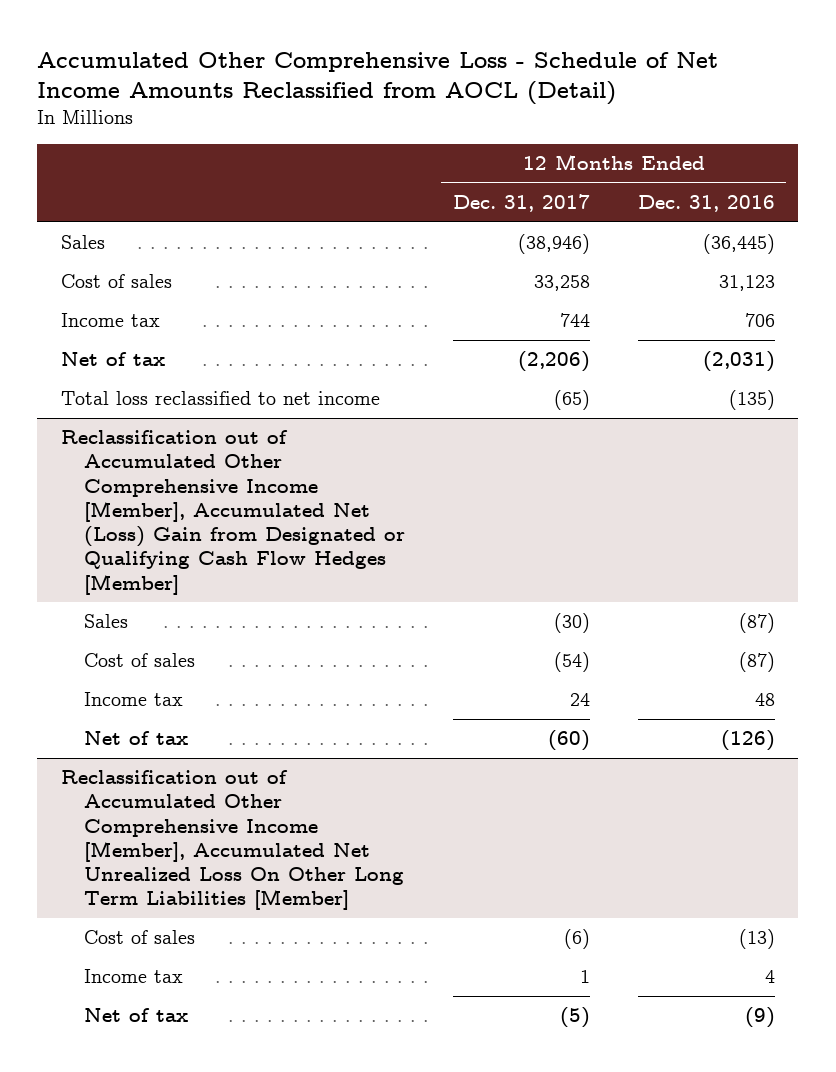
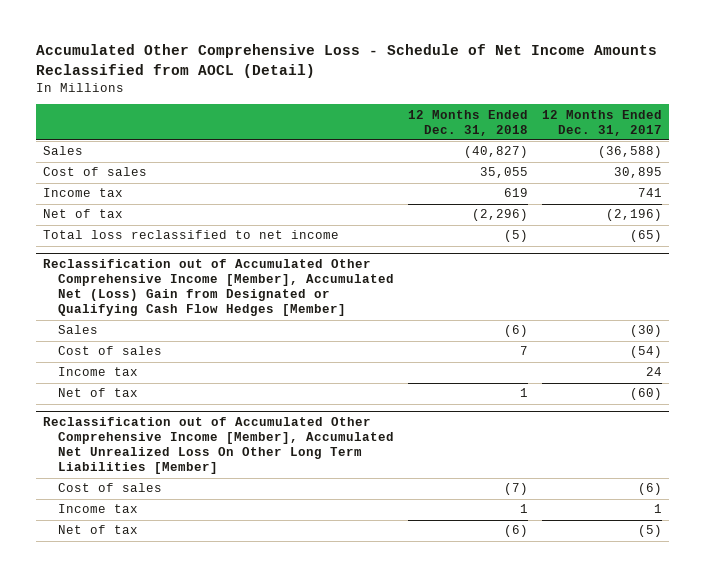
- | 12 Months Ended Dec. 31, 2017 | 12 Months Ended Dec. 31, 2016
+ | 12 Months Ended Dec. 31, 2018 | 12 Months Ended Dec. 31, 2017
- Sales | (38,946) | (36,445)
- Cost of sales | 33,258 | 31,123
- Income tax | 744 | 706
- Net of tax | (2,206) | (2,031)
+ Sales | (40,827) | (36,588)
+ Cost of sales | 35,055 | 30,895
+ Income tax | 619 | 741
+ Net of tax | (2,296) | (2,196)

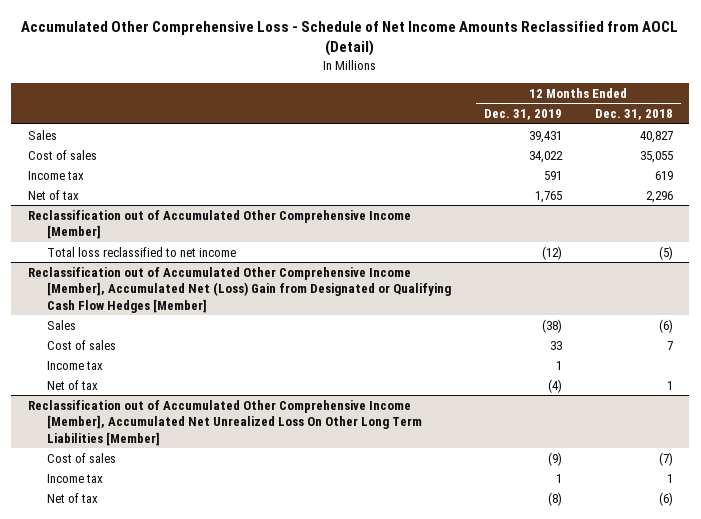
- | 12 Months Ended Dec. 31, 2018 | 12 Months Ended Dec. 31, 2017
+ | 12 Months Ended Dec. 31, 2019 | 12 Months Ended Dec. 31, 2018
- Sales | (40,827) | (36,588)
+ Sales | 39,431 | 40,827
- Net of tax | (2,296) | (2,196)
+ Net of tax | 1,765 | 2,296
+ Reclassification out of Accumulated Other Comprehensive Income [Member]

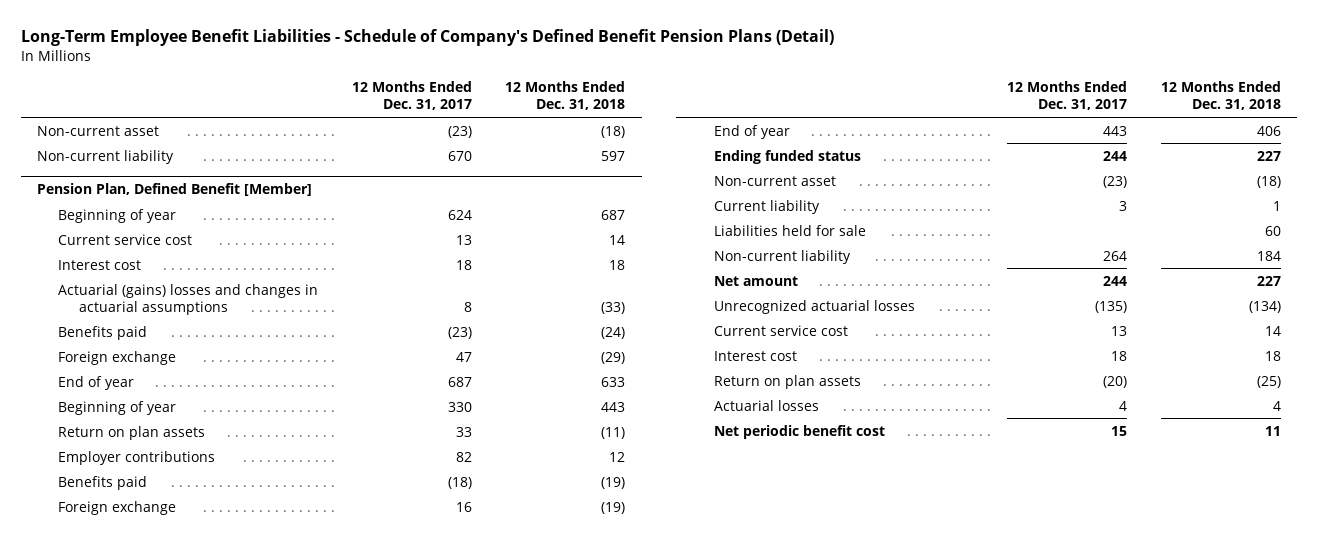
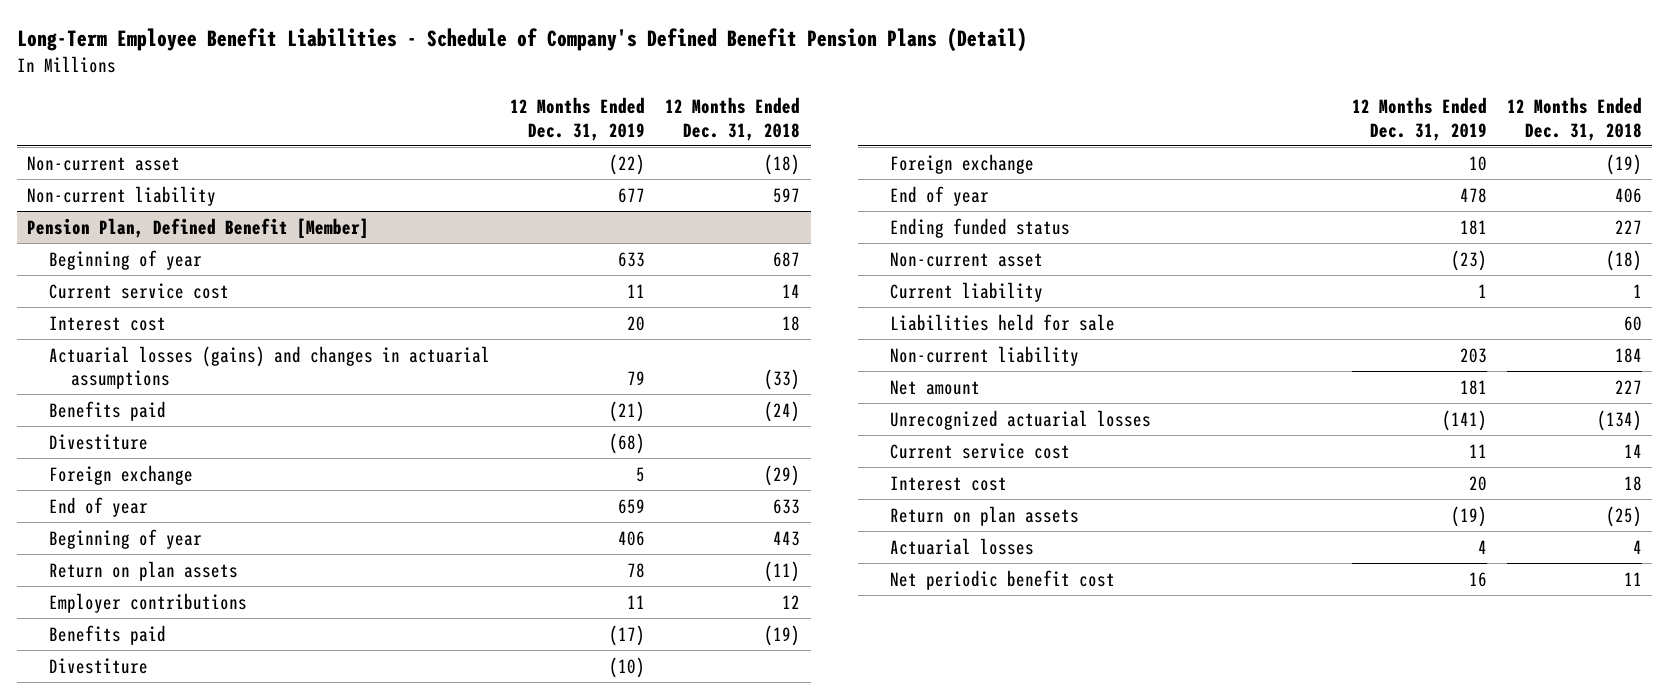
- | 12 Months Ended Dec. 31, 2017 | 12 Months Ended Dec. 31, 2018
+ | 12 Months Ended Dec. 31, 2019 | 12 Months Ended Dec. 31, 2018
@ Pension Plan, Defined Benefit [Member]
- Actuarial (gains) losses and changes in actuarial assumptions | 8 | (33)
+ Actuarial losses (gains) and changes in actuarial assumptions | 79 | (33)
+ Divestiture | (68) |
+ Divestiture | (10) |

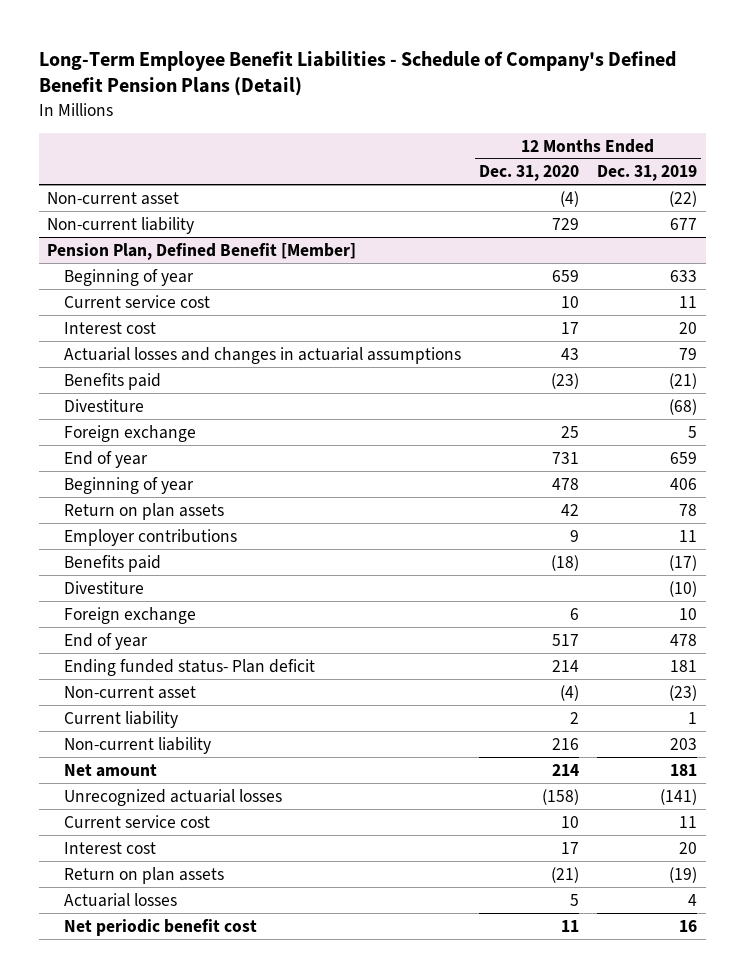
- | 12 Months Ended Dec. 31, 2019 | 12 Months Ended Dec. 31, 2018
+ | 12 Months Ended Dec. 31, 2020 | 12 Months Ended Dec. 31, 2019
@ Pension Plan, Defined Benefit [Member]
- Actuarial losses (gains) and changes in actuarial assumptions | 79 | (33)
+ Actuarial losses and changes in actuarial assumptions | 43 | 79
- Ending funded status | 181 | 227
+ Ending funded status- Plan deficit | 214 | 181
- Liabilities held for sale | | 60

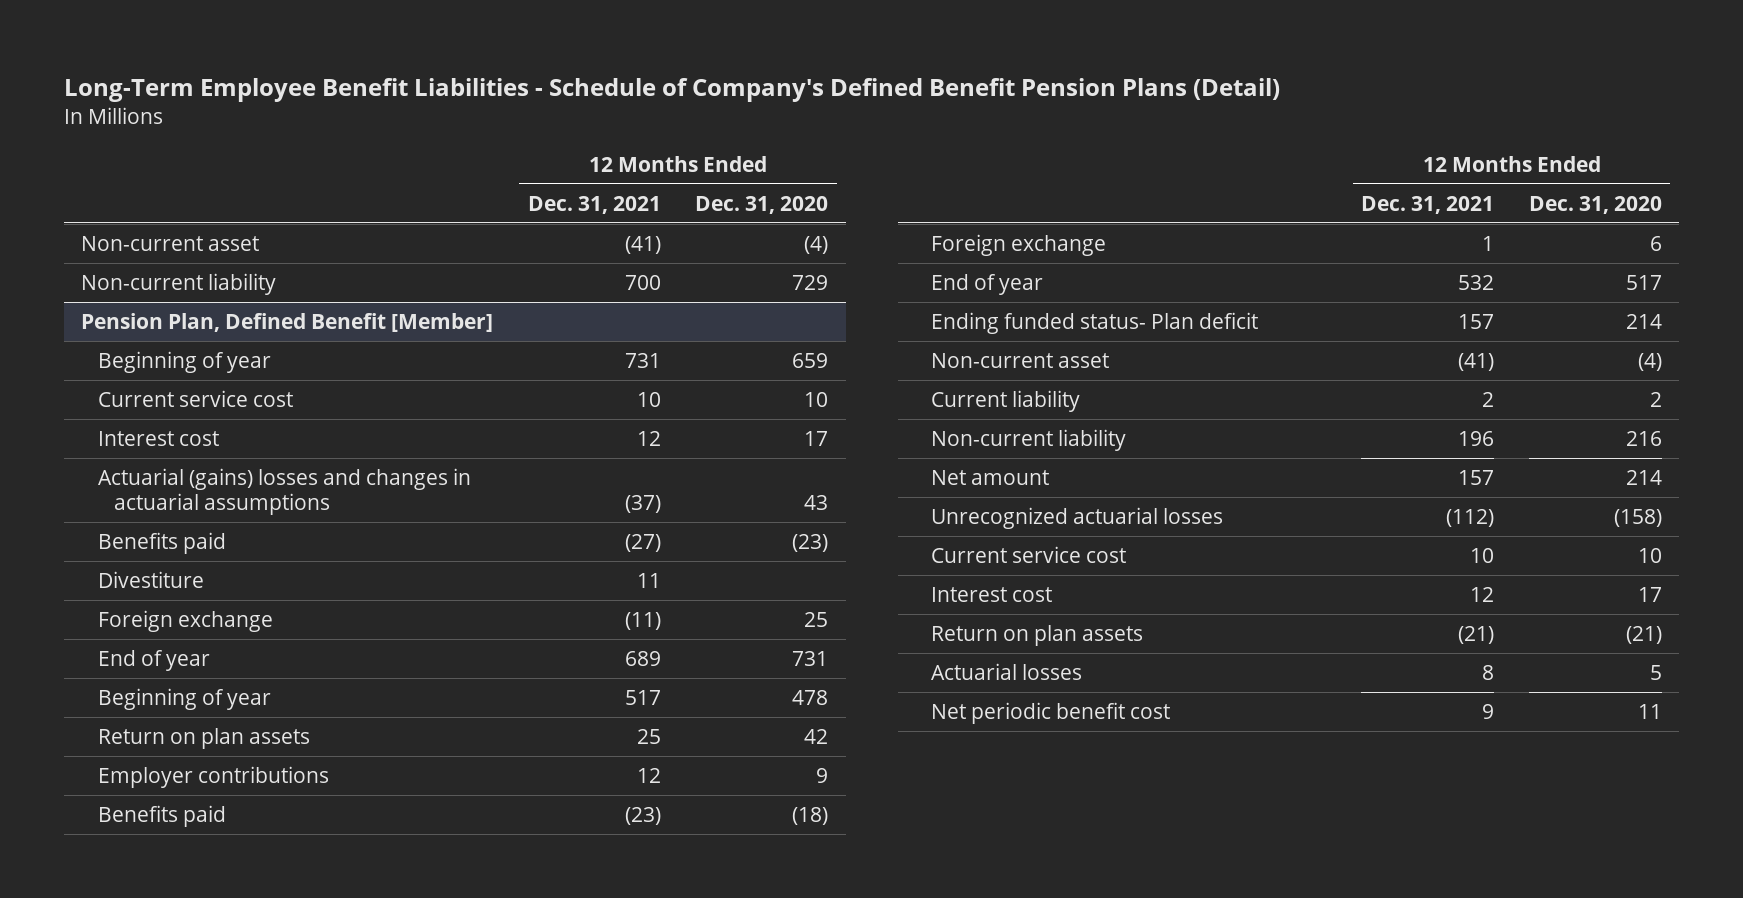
- | 12 Months Ended Dec. 31, 2020 | 12 Months Ended Dec. 31, 2019
+ | 12 Months Ended Dec. 31, 2021 | 12 Months Ended Dec. 31, 2020
@ Pension Plan, Defined Benefit [Member]
- Actuarial losses and changes in actuarial assumptions | 43 | 79
+ Actuarial (gains) losses and changes in actuarial assumptions | (37) | 43
- Divestiture | | (10)

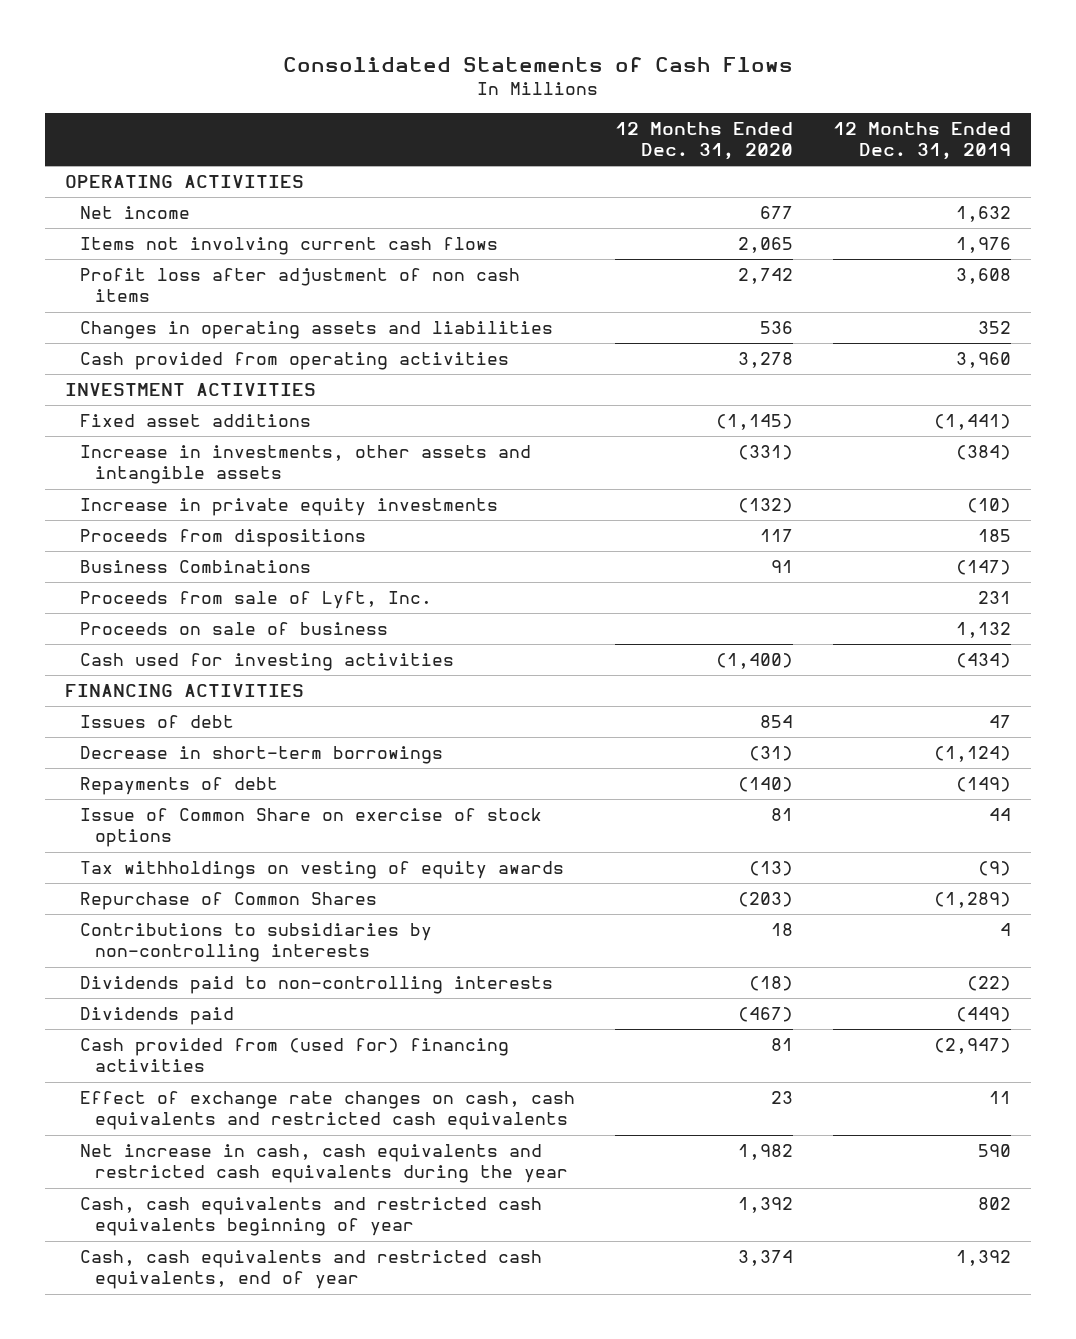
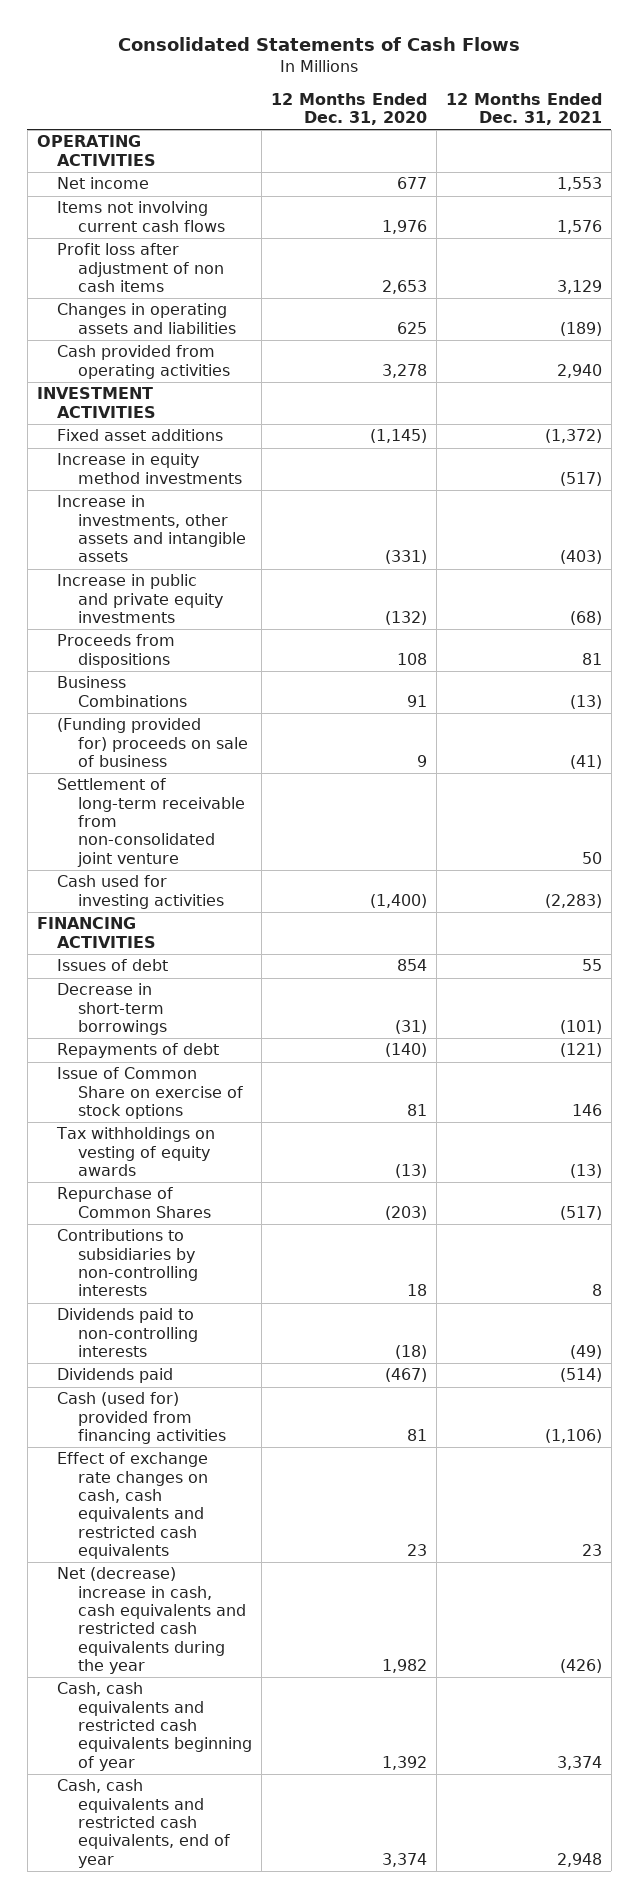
- | 12 Months Ended Dec. 31, 2020 | 12 Months Ended Dec. 31, 2019
+ | 12 Months Ended Dec. 31, 2020 | 12 Months Ended Dec. 31, 2021
- Items not involving current cash flows | 2,065 | 1,976
- Profit loss after adjustment of non cash items | 2,742 | 3,608
- Changes in operating assets and liabilities | 536 | 352
+ Items not involving current cash flows | 1,976 | 1,576
+ Profit loss after adjustment of non cash items | 2,653 | 3,129
+ Changes in operating assets and liabilities | 625 | (189)
+ Increase in equity method investments | | (517)
- Increase in private equity investments | (132) | (10)
- Proceeds from dispositions | 117 | 185
+ Increase in public and private equity investments | (132) | (68)
+ Proceeds from dispositions | 108 | 81
- Proceeds from sale of Lyft, Inc. | | 231
- Proceeds on sale of business | | 1,132
+ (Funding provided for) proceeds on sale of business | 9 | (41)
+ Settlement of long-term receivable from non-consolidated joint venture | | 50
- Cash provided from (used for) financing activities | 81 | (2,947)
+ Cash (used for) provided from financing activities | 81 | (1,106)
- Net increase in cash, cash equivalents and restricted cash equivalents during the year | 1,982 | 590
+ Net (decrease) increase in cash, cash equivalents and restricted cash equivalents during the year | 1,982 | (426)

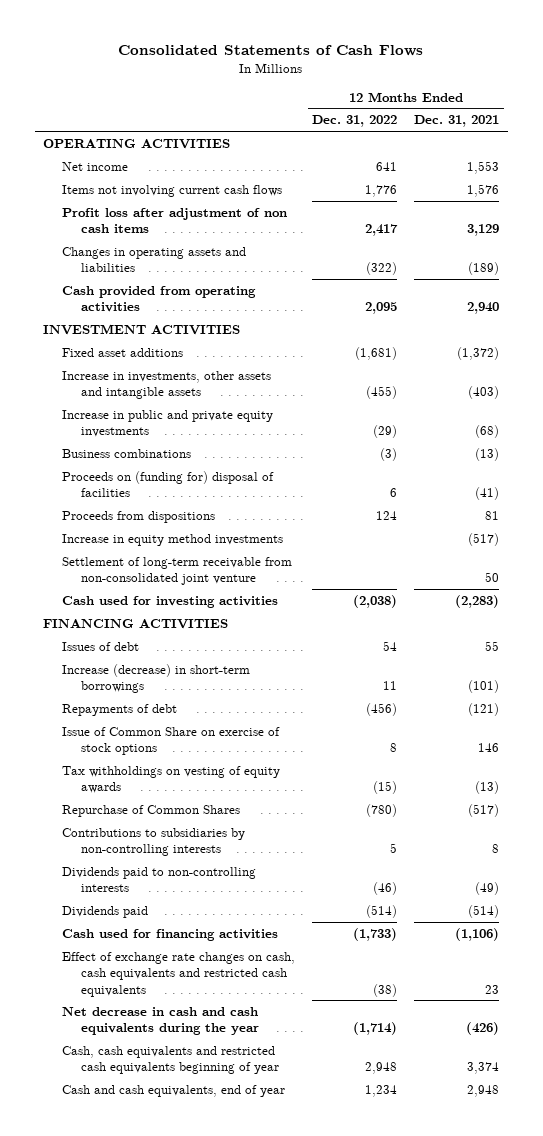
- | 12 Months Ended Dec. 31, 2020 | 12 Months Ended Dec. 31, 2021
+ | 12 Months Ended Dec. 31, 2022 | 12 Months Ended Dec. 31, 2021
+ Business combinations | (3) | (13)
+ Proceeds on (funding for) disposal of facilities | 6 | (41)
- Business Combinations | 91 | (13)
- (Funding provided for) proceeds on sale of business | 9 | (41)
moved down: Increase in equity method investments | | (517)
- Decrease in short-term borrowings | (31) | (101)
+ Increase (decrease) in short-term borrowings | 11 | (101)
- Cash (used for) provided from financing activities | 81 | (1,106)
+ Cash used for financing activities | (1,733) | (1,106)
- Net (decrease) increase in cash, cash equivalents and restricted cash equivalents during the year | 1,982 | (426)
+ Net decrease in cash and cash equivalents during the year | (1,714) | (426)
- Cash, cash equivalents and restricted cash equivalents, end of year | 3,374 | 2,948
+ Cash and cash equivalents, end of year | 1,234 | 2,948

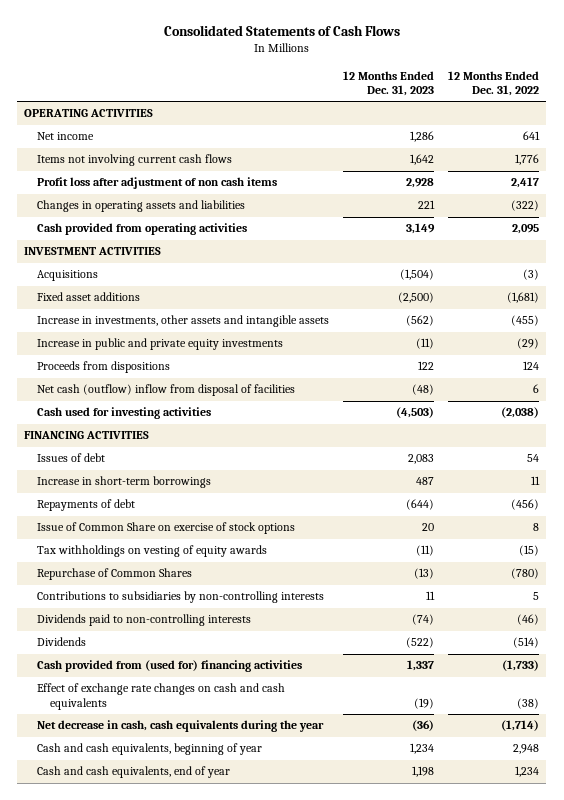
- | 12 Months Ended Dec. 31, 2022 | 12 Months Ended Dec. 31, 2021
+ | 12 Months Ended Dec. 31, 2023 | 12 Months Ended Dec. 31, 2022
+ Acquisitions | (1,504) | (3)
- Business combinations | (3) | (13)
- Proceeds on (funding for) disposal of facilities | 6 | (41)
- Increase in equity method investments | | (517)
- Settlement of long-term receivable from non-consolidated joint venture | | 50
+ Net cash (outflow) inflow from disposal of facilities | (48) | 6
- Increase (decrease) in short-term borrowings | 11 | (101)
+ Increase in short-term borrowings | 487 | 11
- Dividends paid | (514) | (514)
- Cash used for financing activities | (1,733) | (1,106)
- Effect of exchange rate changes on cash, cash equivalents and restricted cash equivalents | (38) | 23
- Net decrease in cash and cash equivalents during the year | (1,714) | (426)
- Cash, cash equivalents and restricted cash equivalents beginning of year | 2,948 | 3,374
+ Dividends | (522) | (514)
+ Cash provided from (used for) financing activities | 1,337 | (1,733)
+ Effect of exchange rate changes on cash and cash equivalents | (19) | (38)
+ Net decrease in cash, cash equivalents during the year | (36) | (1,714)
+ Cash and cash equivalents, beginning of year | 1,234 | 2,948

